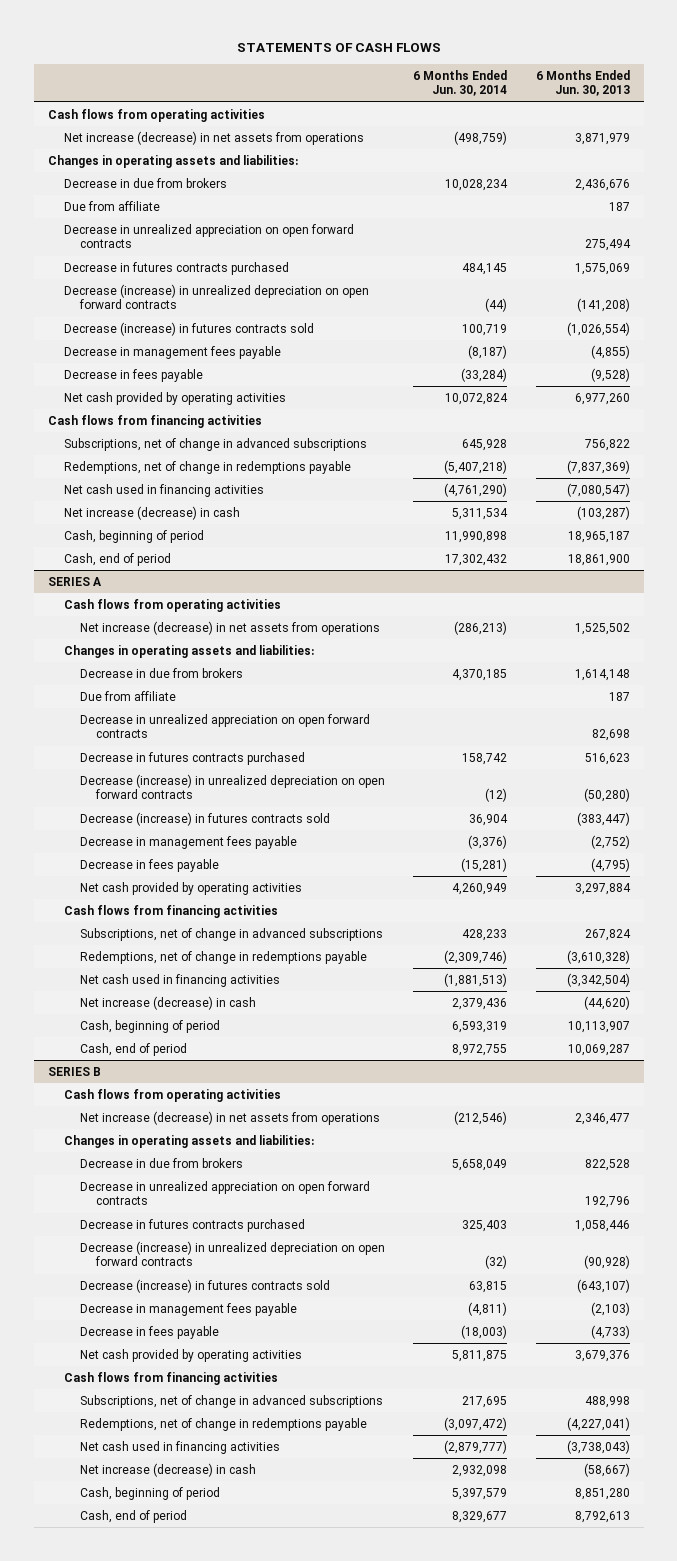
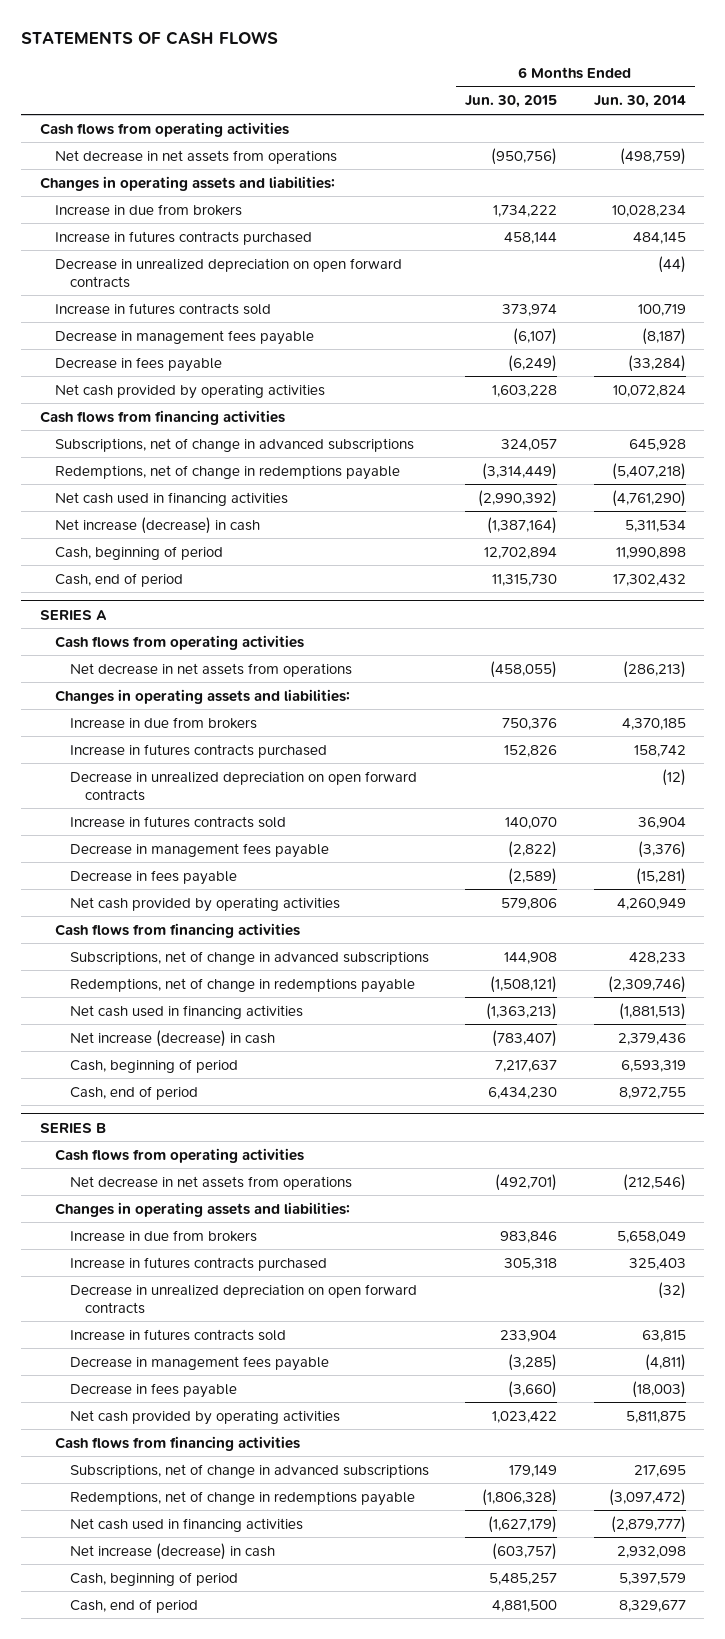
- | 6 Months Ended Jun. 30, 2014 | 6 Months Ended Jun. 30, 2013
+ | 6 Months Ended Jun. 30, 2015 | 6 Months Ended Jun. 30, 2014
- Net increase (decrease) in net assets from operations | (498,759) | 3,871,979
+ Net decrease in net assets from operations | (950,756) | (498,759)
- Decrease in due from brokers | 10,028,234 | 2,436,676
- Due from affiliate | | 187
- Decrease in unrealized appreciation on open forward contracts | | 275,494
- Decrease in futures contracts purchased | 484,145 | 1,575,069
- Decrease (increase) in unrealized depreciation on open forward contracts | (44) | (141,208)
- Decrease (increase) in futures contracts sold | 100,719 | (1,026,554)
+ Increase in due from brokers | 1,734,222 | 10,028,234
+ Increase in futures contracts purchased | 458,144 | 484,145
+ Decrease in unrealized depreciation on open forward contracts | | (44)
+ Increase in futures contracts sold | 373,974 | 100,719
@ SERIES A
- Net increase (decrease) in net assets from operations | (286,213) | 1,525,502
+ Net decrease in net assets from operations | (458,055) | (286,213)
- Decrease in due from brokers | 4,370,185 | 1,614,148
- Due from affiliate | | 187
- Decrease in unrealized appreciation on open forward contracts | | 82,698
- Decrease in futures contracts purchased | 158,742 | 516,623
- Decrease (increase) in unrealized depreciation on open forward contracts | (12) | (50,280)
- Decrease (increase) in futures contracts sold | 36,904 | (383,447)
+ Increase in due from brokers | 750,376 | 4,370,185
+ Increase in futures contracts purchased | 152,826 | 158,742
+ Decrease in unrealized depreciation on open forward contracts | | (12)
+ Increase in futures contracts sold | 140,070 | 36,904
@ SERIES B
- Net increase (decrease) in net assets from operations | (212,546) | 2,346,477
+ Net decrease in net assets from operations | (492,701) | (212,546)
- Decrease in due from brokers | 5,658,049 | 822,528
- Decrease in unrealized appreciation on open forward contracts | | 192,796
- Decrease in futures contracts purchased | 325,403 | 1,058,446
- Decrease (increase) in unrealized depreciation on open forward contracts | (32) | (90,928)
- Decrease (increase) in futures contracts sold | 63,815 | (643,107)
+ Increase in due from brokers | 983,846 | 5,658,049
+ Increase in futures contracts purchased | 305,318 | 325,403
+ Decrease in unrealized depreciation on open forward contracts | | (32)
+ Increase in futures contracts sold | 233,904 | 63,815

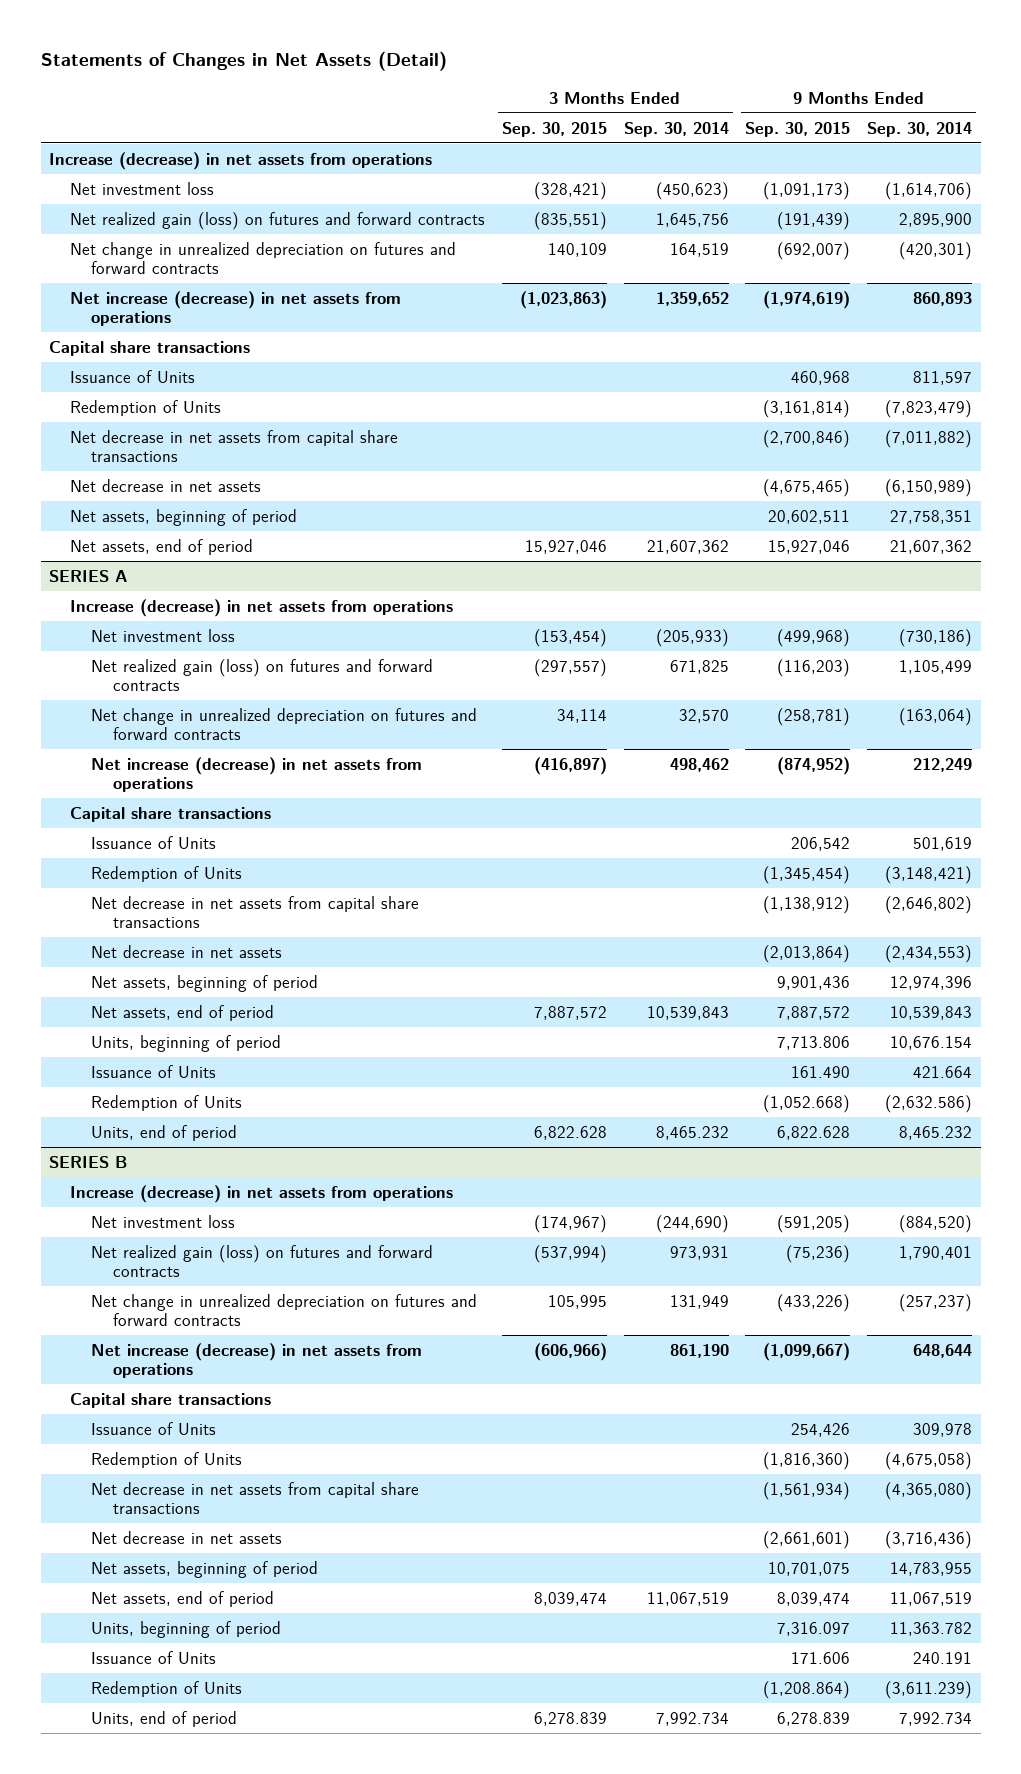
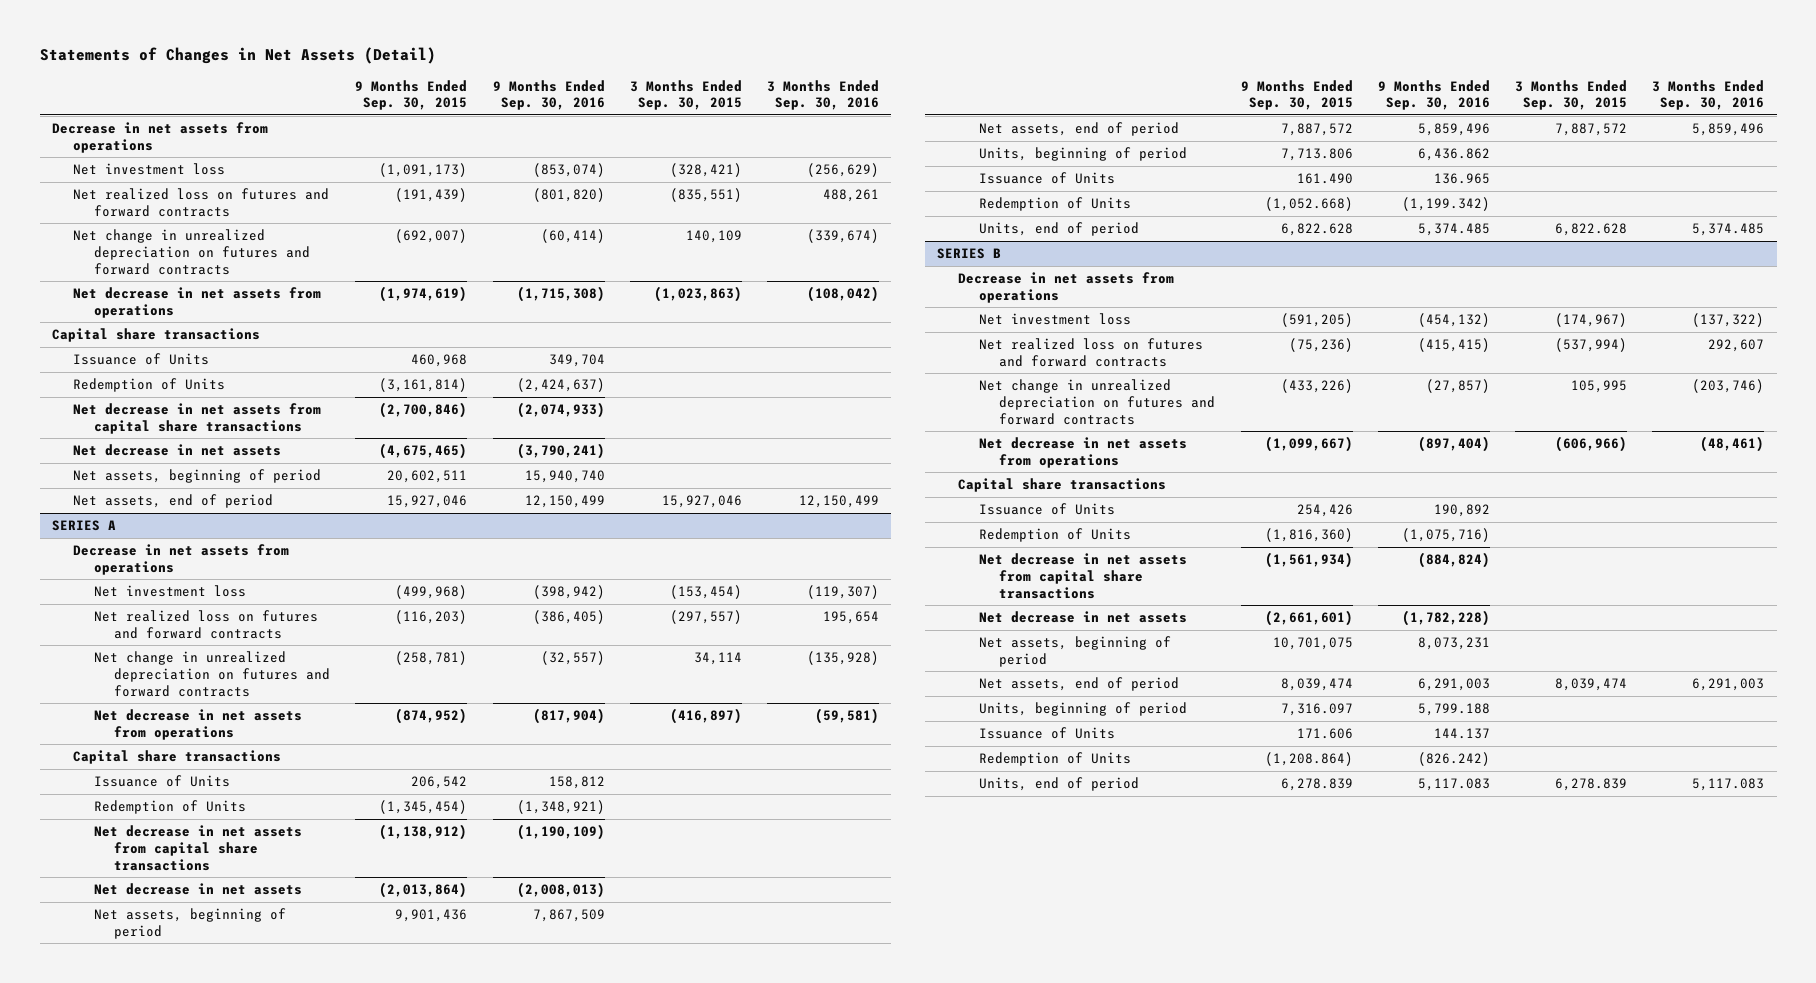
- | 3 Months Ended Sep. 30, 2015 | 3 Months Ended Sep. 30, 2014 | 9 Months Ended Sep. 30, 2015 | 9 Months Ended Sep. 30, 2014
+ | 9 Months Ended Sep. 30, 2015 | 9 Months Ended Sep. 30, 2016 | 3 Months Ended Sep. 30, 2015 | 3 Months Ended Sep. 30, 2016
- Increase (decrease) in net assets from operations
+ Decrease in net assets from operations
- Net realized gain (loss) on futures and forward contracts | (835,551) | 1,645,756 | (191,439) | 2,895,900
+ Net realized loss on futures and forward contracts | (191,439) | (801,820) | (835,551) | 488,261
- Net increase (decrease) in net assets from operations | (1,023,863) | 1,359,652 | (1,974,619) | 860,893
+ Net decrease in net assets from operations | (1,974,619) | (1,715,308) | (1,023,863) | (108,042)
@ SERIES A
- Increase (decrease) in net assets from operations
+ Decrease in net assets from operations
- Net realized gain (loss) on futures and forward contracts | (297,557) | 671,825 | (116,203) | 1,105,499
+ Net realized loss on futures and forward contracts | (116,203) | (386,405) | (297,557) | 195,654
- Net increase (decrease) in net assets from operations | (416,897) | 498,462 | (874,952) | 212,249
+ Net decrease in net assets from operations | (874,952) | (817,904) | (416,897) | (59,581)
@ SERIES B
- Increase (decrease) in net assets from operations
+ Decrease in net assets from operations
- Net realized gain (loss) on futures and forward contracts | (537,994) | 973,931 | (75,236) | 1,790,401
+ Net realized loss on futures and forward contracts | (75,236) | (415,415) | (537,994) | 292,607
- Net increase (decrease) in net assets from operations | (606,966) | 861,190 | (1,099,667) | 648,644
+ Net decrease in net assets from operations | (1,099,667) | (897,404) | (606,966) | (48,461)

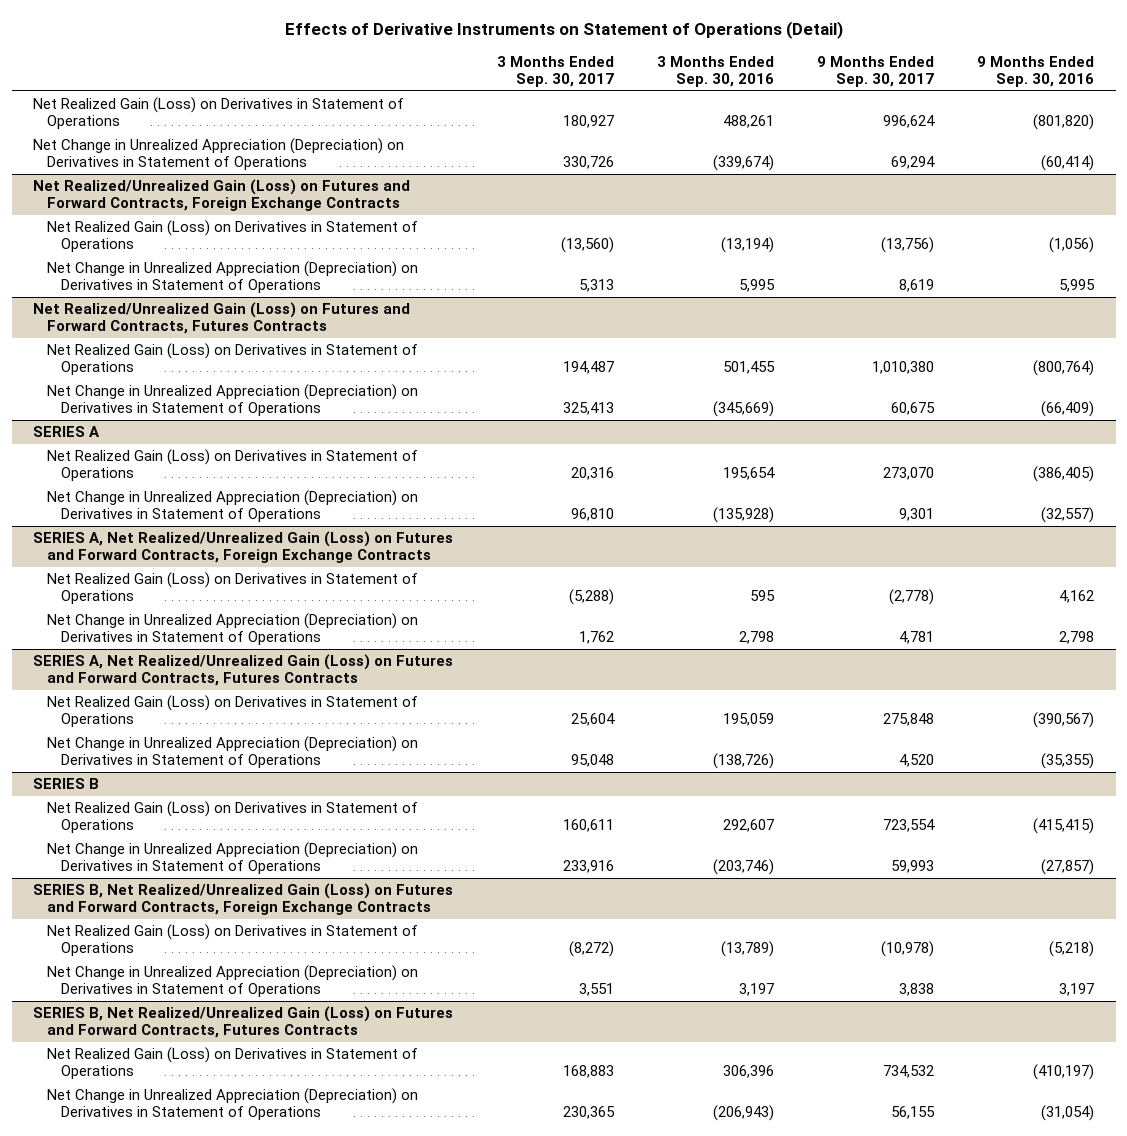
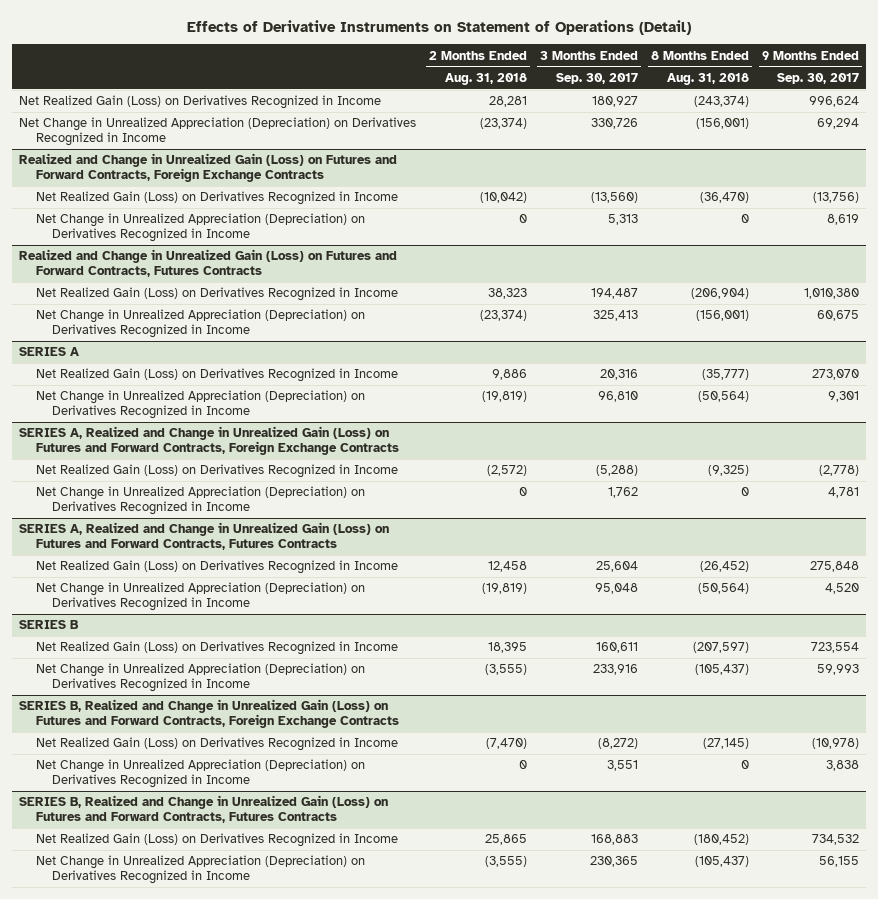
- | 3 Months Ended Sep. 30, 2017 | 3 Months Ended Sep. 30, 2016 | 9 Months Ended Sep. 30, 2017 | 9 Months Ended Sep. 30, 2016
+ | 2 Months Ended Aug. 31, 2018 | 3 Months Ended Sep. 30, 2017 | 8 Months Ended Aug. 31, 2018 | 9 Months Ended Sep. 30, 2017
- Net Realized Gain (Loss) on Derivatives in Statement of Operations | 180,927 | 488,261 | 996,624 | (801,820)
- Net Change in Unrealized Appreciation (Depreciation) on Derivatives in Statement of Operations | 330,726 | (339,674) | 69,294 | (60,414)
- Net Realized/Unrealized Gain (Loss) on Futures and Forward Contracts, Foreign Exchange Contracts
- Net Realized Gain (Loss) on Derivatives in Statement of Operations | (13,560) | (13,194) | (13,756) | (1,056)
- Net Change in Unrealized Appreciation (Depreciation) on Derivatives in Statement of Operations | 5,313 | 5,995 | 8,619 | 5,995
- Net Realized/Unrealized Gain (Loss) on Futures and Forward Contracts, Futures Contracts
- Net Realized Gain (Loss) on Derivatives in Statement of Operations | 194,487 | 501,455 | 1,010,380 | (800,764)
- Net Change in Unrealized Appreciation (Depreciation) on Derivatives in Statement of Operations | 325,413 | (345,669) | 60,675 | (66,409)
+ Net Realized Gain (Loss) on Derivatives Recognized in Income | 28,281 | 180,927 | (243,374) | 996,624
+ Net Change in Unrealized Appreciation (Depreciation) on Derivatives Recognized in Income | (23,374) | 330,726 | (156,001) | 69,294
+ Realized and Change in Unrealized Gain (Loss) on Futures and Forward Contracts, Foreign Exchange Contracts
+ Net Realized Gain (Loss) on Derivatives Recognized in Income | (10,042) | (13,560) | (36,470) | (13,756)
+ Net Change in Unrealized Appreciation (Depreciation) on Derivatives Recognized in Income | 0 | 5,313 | 0 | 8,619
+ Realized and Change in Unrealized Gain (Loss) on Futures and Forward Contracts, Futures Contracts
+ Net Realized Gain (Loss) on Derivatives Recognized in Income | 38,323 | 194,487 | (206,904) | 1,010,380
+ Net Change in Unrealized Appreciation (Depreciation) on Derivatives Recognized in Income | (23,374) | 325,413 | (156,001) | 60,675
@ SERIES A
- Net Realized Gain (Loss) on Derivatives in Statement of Operations | 20,316 | 195,654 | 273,070 | (386,405)
- Net Change in Unrealized Appreciation (Depreciation) on Derivatives in Statement of Operations | 96,810 | (135,928) | 9,301 | (32,557)
- SERIES A, Net Realized/Unrealized Gain (Loss) on Futures and Forward Contracts, Foreign Exchange Contracts
- Net Realized Gain (Loss) on Derivatives in Statement of Operations | (5,288) | 595 | (2,778) | 4,162
- Net Change in Unrealized Appreciation (Depreciation) on Derivatives in Statement of Operations | 1,762 | 2,798 | 4,781 | 2,798
- SERIES A, Net Realized/Unrealized Gain (Loss) on Futures and Forward Contracts, Futures Contracts
- Net Realized Gain (Loss) on Derivatives in Statement of Operations | 25,604 | 195,059 | 275,848 | (390,567)
- Net Change in Unrealized Appreciation (Depreciation) on Derivatives in Statement of Operations | 95,048 | (138,726) | 4,520 | (35,355)
@ SERIES A
+ Net Realized Gain (Loss) on Derivatives Recognized in Income | 9,886 | 20,316 | (35,777) | 273,070
+ Net Change in Unrealized Appreciation (Depreciation) on Derivatives Recognized in Income | (19,819) | 96,810 | (50,564) | 9,301
+ SERIES A, Realized and Change in Unrealized Gain (Loss) on Futures and Forward Contracts, Foreign Exchange Contracts
+ Net Realized Gain (Loss) on Derivatives Recognized in Income | (2,572) | (5,288) | (9,325) | (2,778)
+ Net Change in Unrealized Appreciation (Depreciation) on Derivatives Recognized in Income | 0 | 1,762 | 0 | 4,781
+ SERIES A, Realized and Change in Unrealized Gain (Loss) on Futures and Forward Contracts, Futures Contracts
+ Net Realized Gain (Loss) on Derivatives Recognized in Income | 12,458 | 25,604 | (26,452) | 275,848
+ Net Change in Unrealized Appreciation (Depreciation) on Derivatives Recognized in Income | (19,819) | 95,048 | (50,564) | 4,520
@ SERIES B
- Net Realized Gain (Loss) on Derivatives in Statement of Operations | 160,611 | 292,607 | 723,554 | (415,415)
- Net Change in Unrealized Appreciation (Depreciation) on Derivatives in Statement of Operations | 233,916 | (203,746) | 59,993 | (27,857)
- SERIES B, Net Realized/Unrealized Gain (Loss) on Futures and Forward Contracts, Foreign Exchange Contracts
- Net Realized Gain (Loss) on Derivatives in Statement of Operations | (8,272) | (13,789) | (10,978) | (5,218)
- Net Change in Unrealized Appreciation (Depreciation) on Derivatives in Statement of Operations | 3,551 | 3,197 | 3,838 | 3,197
- SERIES B, Net Realized/Unrealized Gain (Loss) on Futures and Forward Contracts, Futures Contracts
- Net Realized Gain (Loss) on Derivatives in Statement of Operations | 168,883 | 306,396 | 734,532 | (410,197)
- Net Change in Unrealized Appreciation (Depreciation) on Derivatives in Statement of Operations | 230,365 | (206,943) | 56,155 | (31,054)
@ SERIES B
+ Net Realized Gain (Loss) on Derivatives Recognized in Income | 18,395 | 160,611 | (207,597) | 723,554
+ Net Change in Unrealized Appreciation (Depreciation) on Derivatives Recognized in Income | (3,555) | 233,916 | (105,437) | 59,993
+ SERIES B, Realized and Change in Unrealized Gain (Loss) on Futures and Forward Contracts, Foreign Exchange Contracts
+ Net Realized Gain (Loss) on Derivatives Recognized in Income | (7,470) | (8,272) | (27,145) | (10,978)
+ Net Change in Unrealized Appreciation (Depreciation) on Derivatives Recognized in Income | 0 | 3,551 | 0 | 3,838
+ SERIES B, Realized and Change in Unrealized Gain (Loss) on Futures and Forward Contracts, Futures Contracts
+ Net Realized Gain (Loss) on Derivatives Recognized in Income | 25,865 | 168,883 | (180,452) | 734,532
+ Net Change in Unrealized Appreciation (Depreciation) on Derivatives Recognized in Income | (3,555) | 230,365 | (105,437) | 56,155

